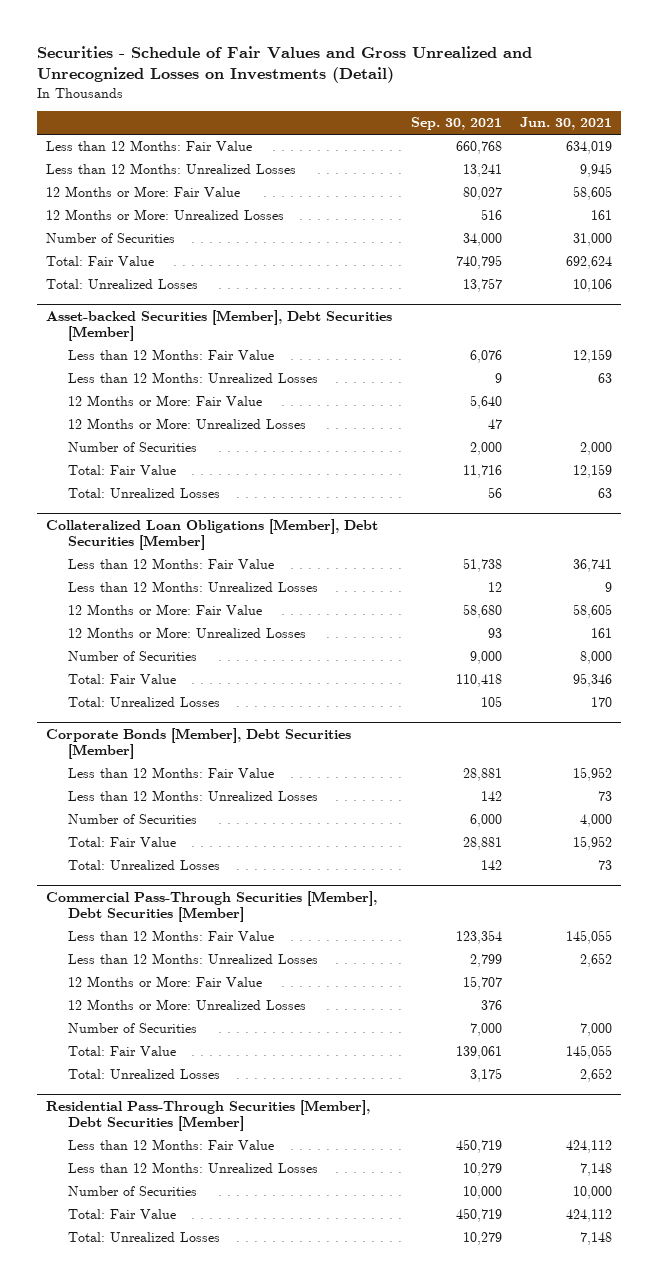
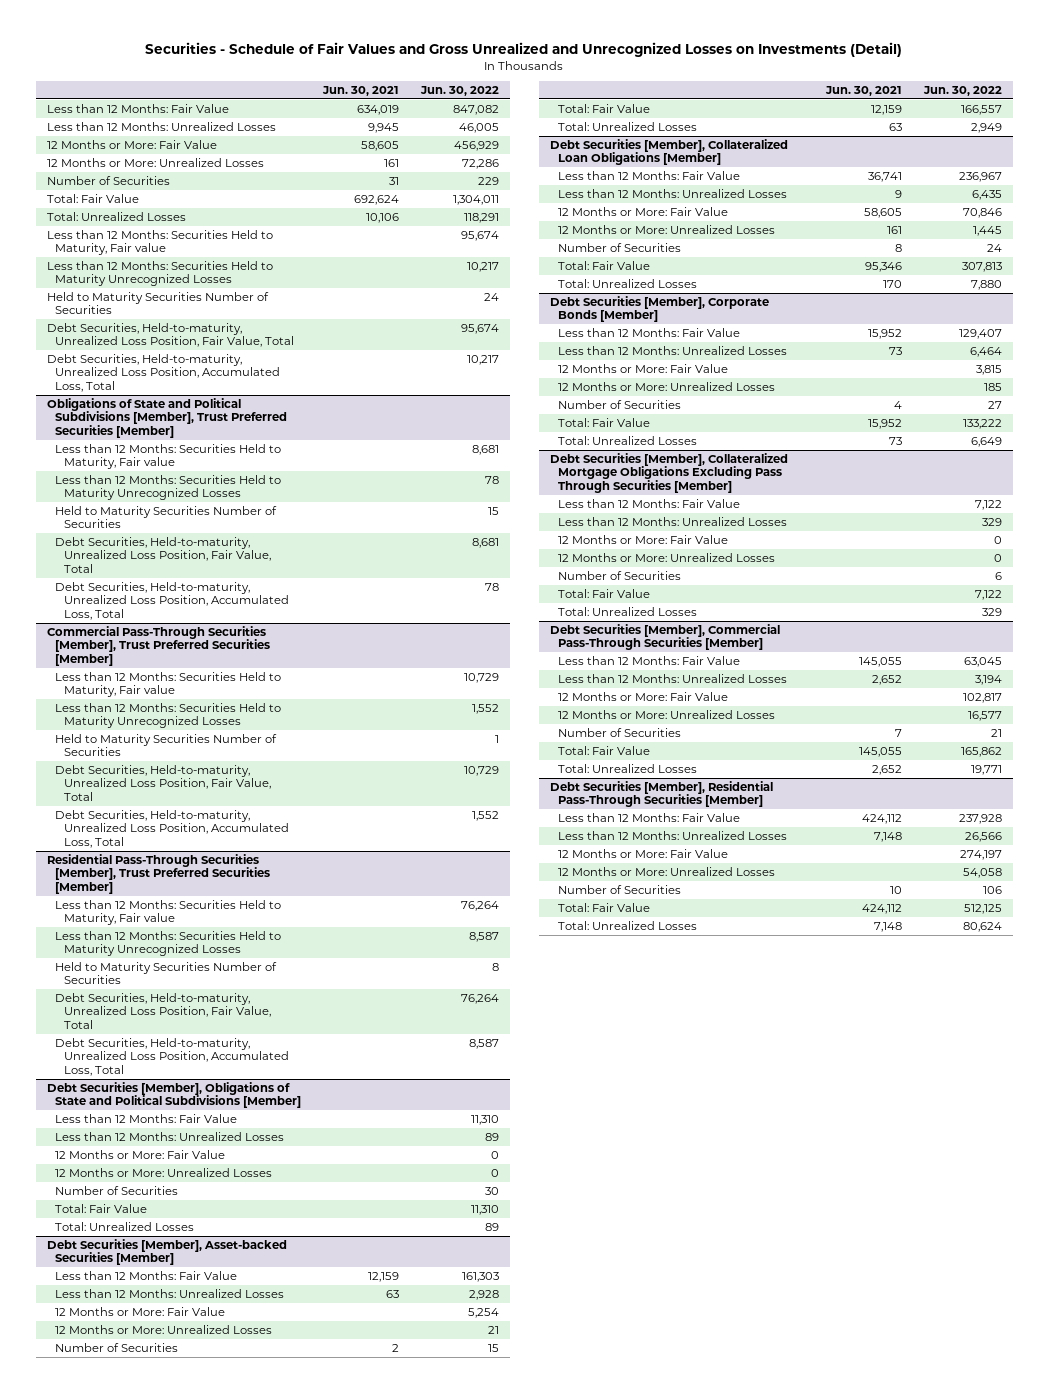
- | Sep. 30, 2021 | Jun. 30, 2021
+ | Jun. 30, 2021 | Jun. 30, 2022
- Number of Securities | 34,000 | 31,000
+ Number of Securities | 31 | 229
- Asset-backed Securities [Member], Debt Securities [Member]
+ Less than 12 Months: Securities Held to Maturity, Fair value | | 95,674
+ Less than 12 Months: Securities Held to Maturity Unrecognized Losses | | 10,217
+ Held to Maturity Securities Number of Securities | | 24
+ Debt Securities, Held-to-maturity, Unrealized Loss Position, Fair Value, Total | | 95,674
+ Debt Securities, Held-to-maturity, Unrealized Loss Position, Accumulated Loss, Total | | 10,217
+ Obligations of State and Political Subdivisions [Member], Trust Preferred Securities [Member]
+ Less than 12 Months: Securities Held to Maturity, Fair value | | 8,681
+ Less than 12 Months: Securities Held to Maturity Unrecognized Losses | | 78
+ Held to Maturity Securities Number of Securities | | 15
+ Debt Securities, Held-to-maturity, Unrealized Loss Position, Fair Value, Total | | 8,681
+ Debt Securities, Held-to-maturity, Unrealized Loss Position, Accumulated Loss, Total | | 78
+ Commercial Pass-Through Securities [Member], Trust Preferred Securities [Member]
+ Less than 12 Months: Securities Held to Maturity, Fair value | | 10,729
+ Less than 12 Months: Securities Held to Maturity Unrecognized Losses | | 1,552
+ Held to Maturity Securities Number of Securities | | 1
+ Debt Securities, Held-to-maturity, Unrealized Loss Position, Fair Value, Total | | 10,729
+ Debt Securities, Held-to-maturity, Unrealized Loss Position, Accumulated Loss, Total | | 1,552
+ Residential Pass-Through Securities [Member], Trust Preferred Securities [Member]
+ Less than 12 Months: Securities Held to Maturity, Fair value | | 76,264
+ Less than 12 Months: Securities Held to Maturity Unrecognized Losses | | 8,587
+ Held to Maturity Securities Number of Securities | | 8
+ Debt Securities, Held-to-maturity, Unrealized Loss Position, Fair Value, Total | | 76,264
+ Debt Securities, Held-to-maturity, Unrealized Loss Position, Accumulated Loss, Total | | 8,587
+ Debt Securities [Member], Obligations of State and Political Subdivisions [Member]
+ Less than 12 Months: Fair Value | | 11,310
+ Less than 12 Months: Unrealized Losses | | 89
+ 12 Months or More: Fair Value | | 0
+ 12 Months or More: Unrealized Losses | | 0
+ Number of Securities | | 30
+ Total: Fair Value | | 11,310
+ Total: Unrealized Losses | | 89
+ Debt Securities [Member], Asset-backed Securities [Member]
- Number of Securities | 2,000 | 2,000
+ Number of Securities | 2 | 15
- Collateralized Loan Obligations [Member], Debt Securities [Member]
+ Debt Securities [Member], Collateralized Loan Obligations [Member]
- Number of Securities | 9,000 | 8,000
+ Number of Securities | 8 | 24
- Corporate Bonds [Member], Debt Securities [Member]
+ Debt Securities [Member], Corporate Bonds [Member]
- Number of Securities | 6,000 | 4,000
+ 12 Months or More: Fair Value | | 3,815
+ 12 Months or More: Unrealized Losses | | 185
+ Number of Securities | 4 | 27
- Commercial Pass-Through Securities [Member], Debt Securities [Member]
+ Debt Securities [Member], Collateralized Mortgage Obligations Excluding Pass Through Securities [Member]
+ Less than 12 Months: Fair Value | | 7,122
+ Less than 12 Months: Unrealized Losses | | 329
+ 12 Months or More: Fair Value | | 0
+ 12 Months or More: Unrealized Losses | | 0
+ Number of Securities | | 6
+ Total: Fair Value | | 7,122
+ Total: Unrealized Losses | | 329
+ Debt Securities [Member], Commercial Pass-Through Securities [Member]
- Number of Securities | 7,000 | 7,000
+ Number of Securities | 7 | 21
- Residential Pass-Through Securities [Member], Debt Securities [Member]
+ Debt Securities [Member], Residential Pass-Through Securities [Member]
- Number of Securities | 10,000 | 10,000
+ 12 Months or More: Fair Value | | 274,197
+ 12 Months or More: Unrealized Losses | | 54,058
+ Number of Securities | 10 | 106

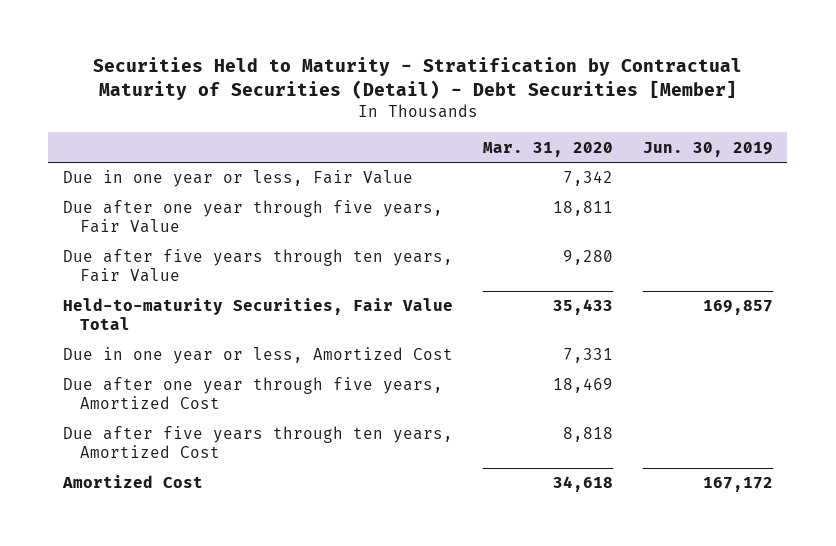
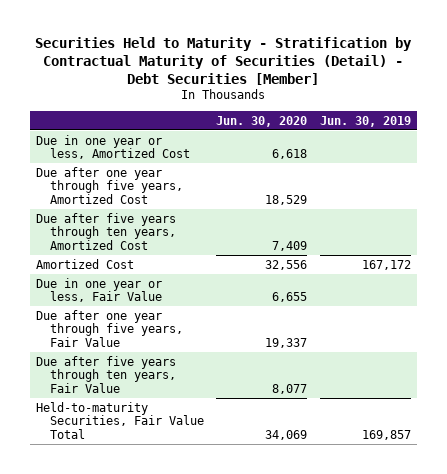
- | Mar. 31, 2020 | Jun. 30, 2019
+ | Jun. 30, 2020 | Jun. 30, 2019
moved down: Due in one year or less, Fair Value | 6,655 |
moved down: Due after one year through five years, Fair Value | 19,337 |
moved down: Due after five years through ten years, Fair Value | 8,077 |
moved down: Held-to-maturity Securities, Fair Value Total | 34,069 | 169,857

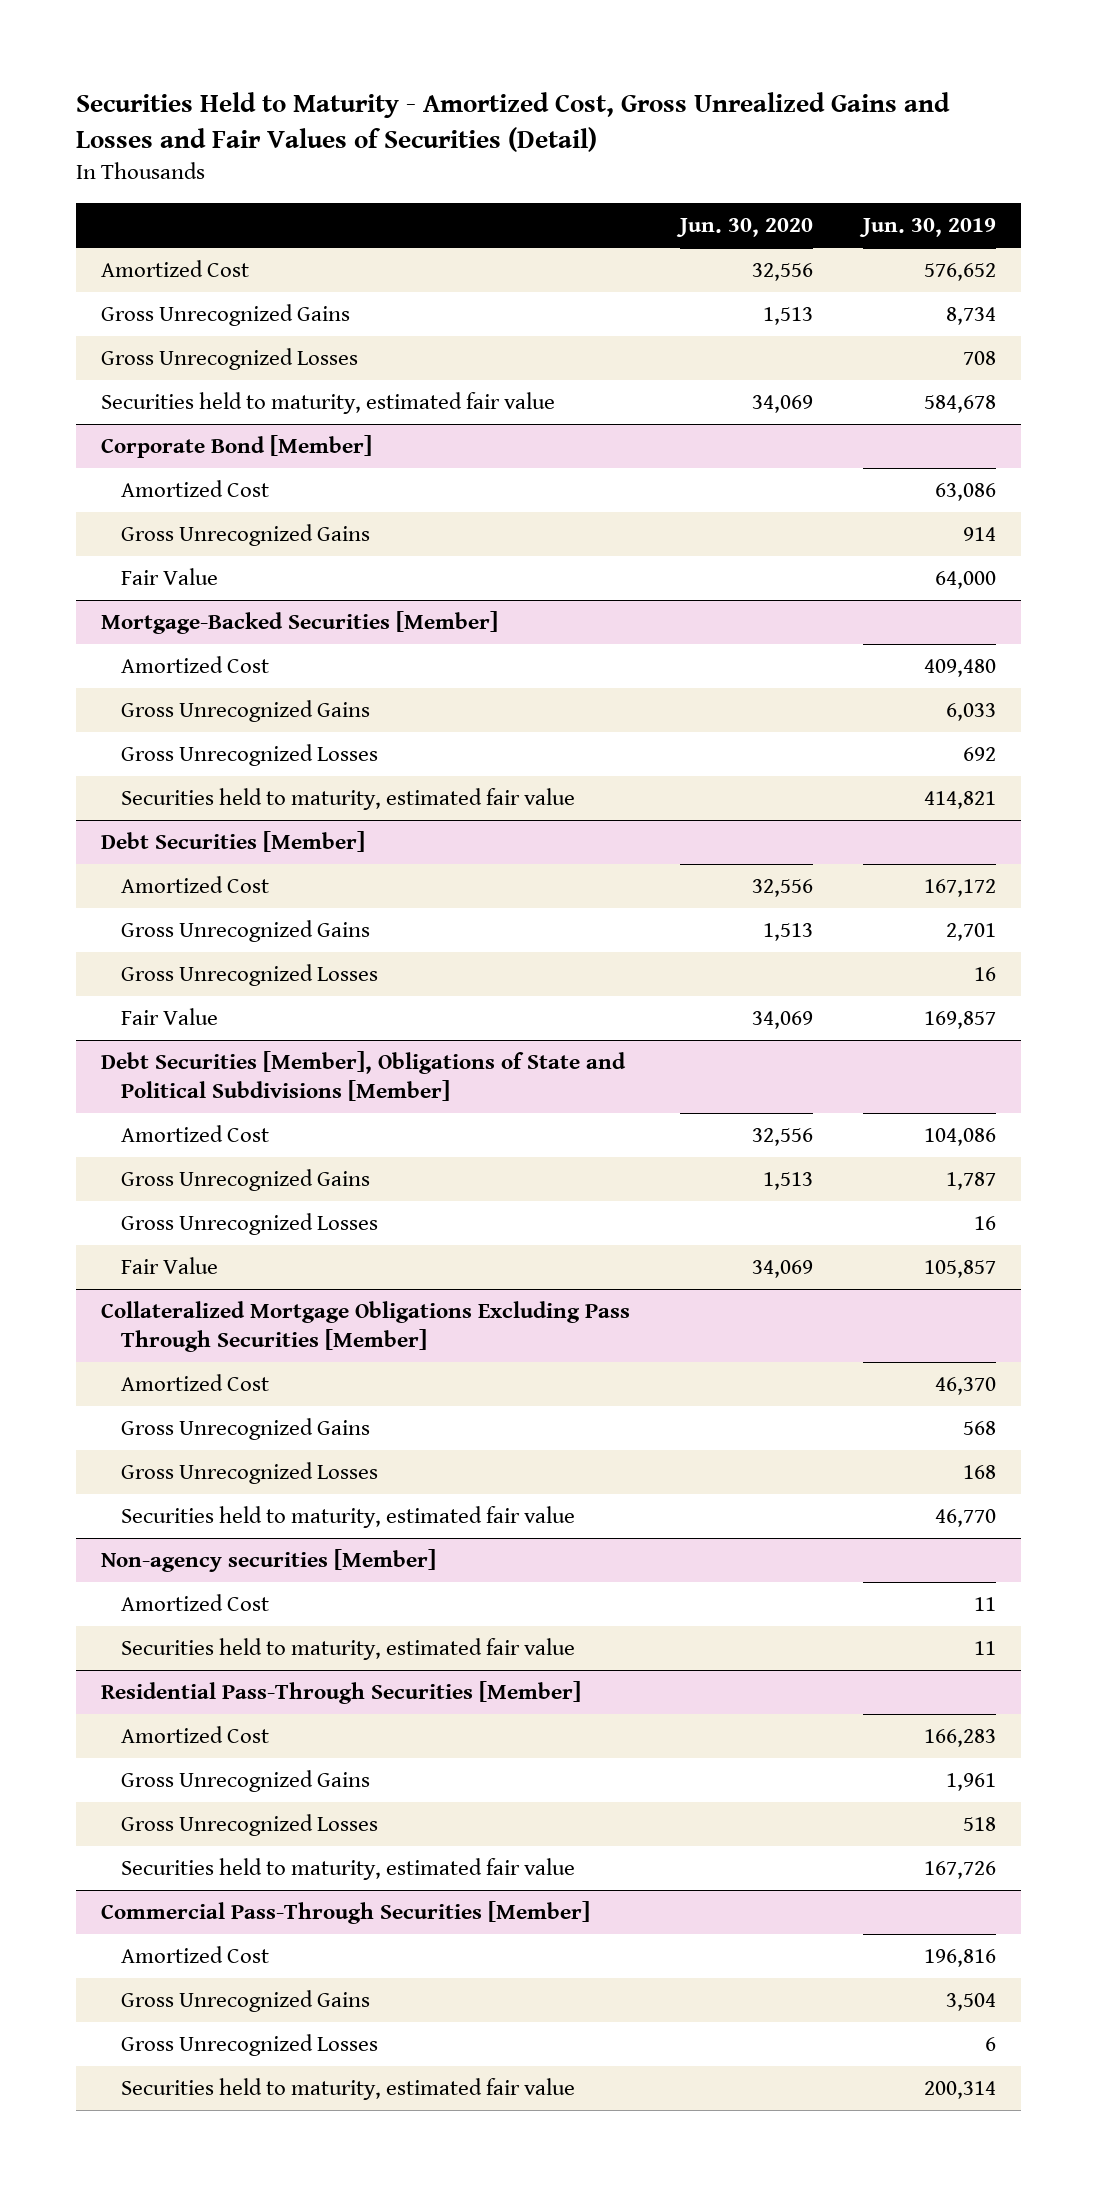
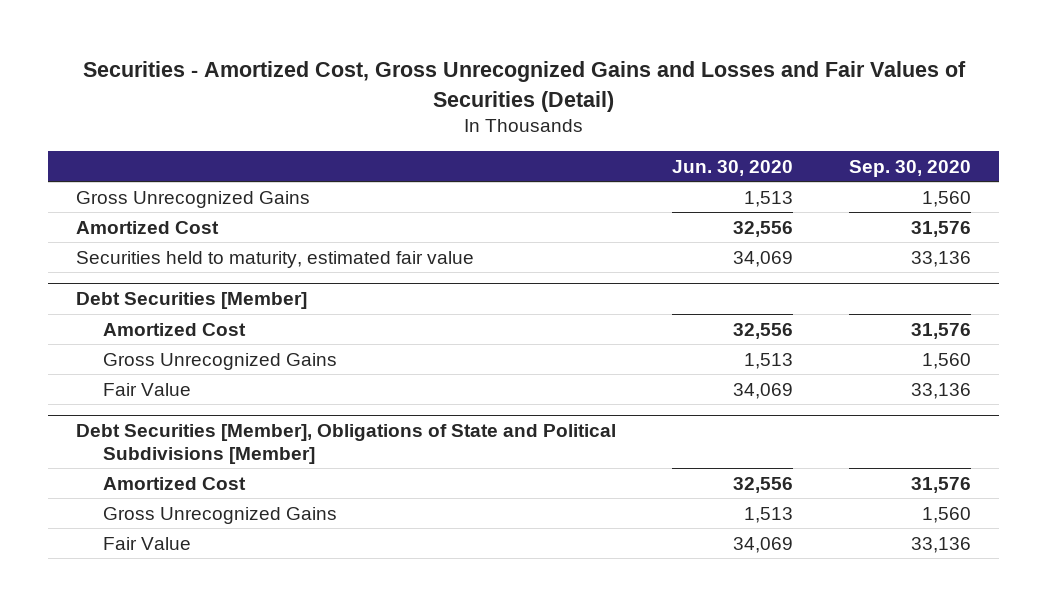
- Securities Held to Maturity - Amortized Cost, Gross Unrealized Gains and Losses and Fair Values of Securities (Detail)
+ Securities - Amortized Cost, Gross Unrecognized Gains and Losses and Fair Values of Securities (Detail)
- | Jun. 30, 2020 | Jun. 30, 2019
+ | Jun. 30, 2020 | Sep. 30, 2020
- Gross Unrecognized Losses | | 708
moved down: Amortized Cost | 32,556 | 31,576
- Corporate Bond [Member]
- Amortized Cost | | 63,086
- Gross Unrecognized Gains | | 914
- Fair Value | | 64,000
- Mortgage-Backed Securities [Member]
- Amortized Cost | | 409,480
- Gross Unrecognized Gains | | 6,033
- Gross Unrecognized Losses | | 692
- Securities held to maturity, estimated fair value | | 414,821
@ Debt Securities [Member]
- Gross Unrecognized Losses | | 16
@ Debt Securities [Member], Obligations of State and Political Subdivisions [Member]
- Gross Unrecognized Losses | | 16
- Collateralized Mortgage Obligations Excluding Pass Through Securities [Member]
- Amortized Cost | | 46,370
- Gross Unrecognized Gains | | 568
- Gross Unrecognized Losses | | 168
- Securities held to maturity, estimated fair value | | 46,770
- Non-agency securities [Member]
- Amortized Cost | | 11
- Securities held to maturity, estimated fair value | | 11
- Residential Pass-Through Securities [Member]
- Amortized Cost | | 166,283
- Gross Unrecognized Gains | | 1,961
- Gross Unrecognized Losses | | 518
- Securities held to maturity, estimated fair value | | 167,726
- Commercial Pass-Through Securities [Member]
- Amortized Cost | | 196,816
- Gross Unrecognized Gains | | 3,504
- Gross Unrecognized Losses | | 6
- Securities held to maturity, estimated fair value | | 200,314

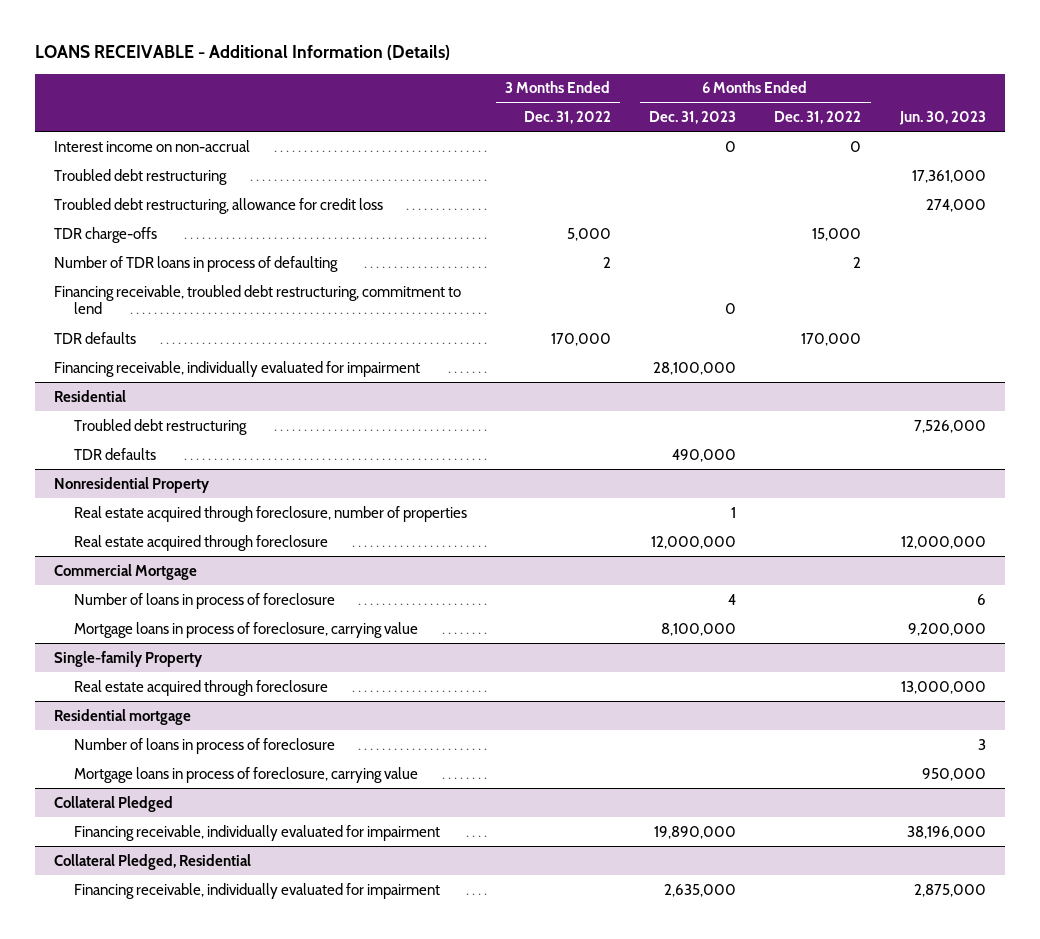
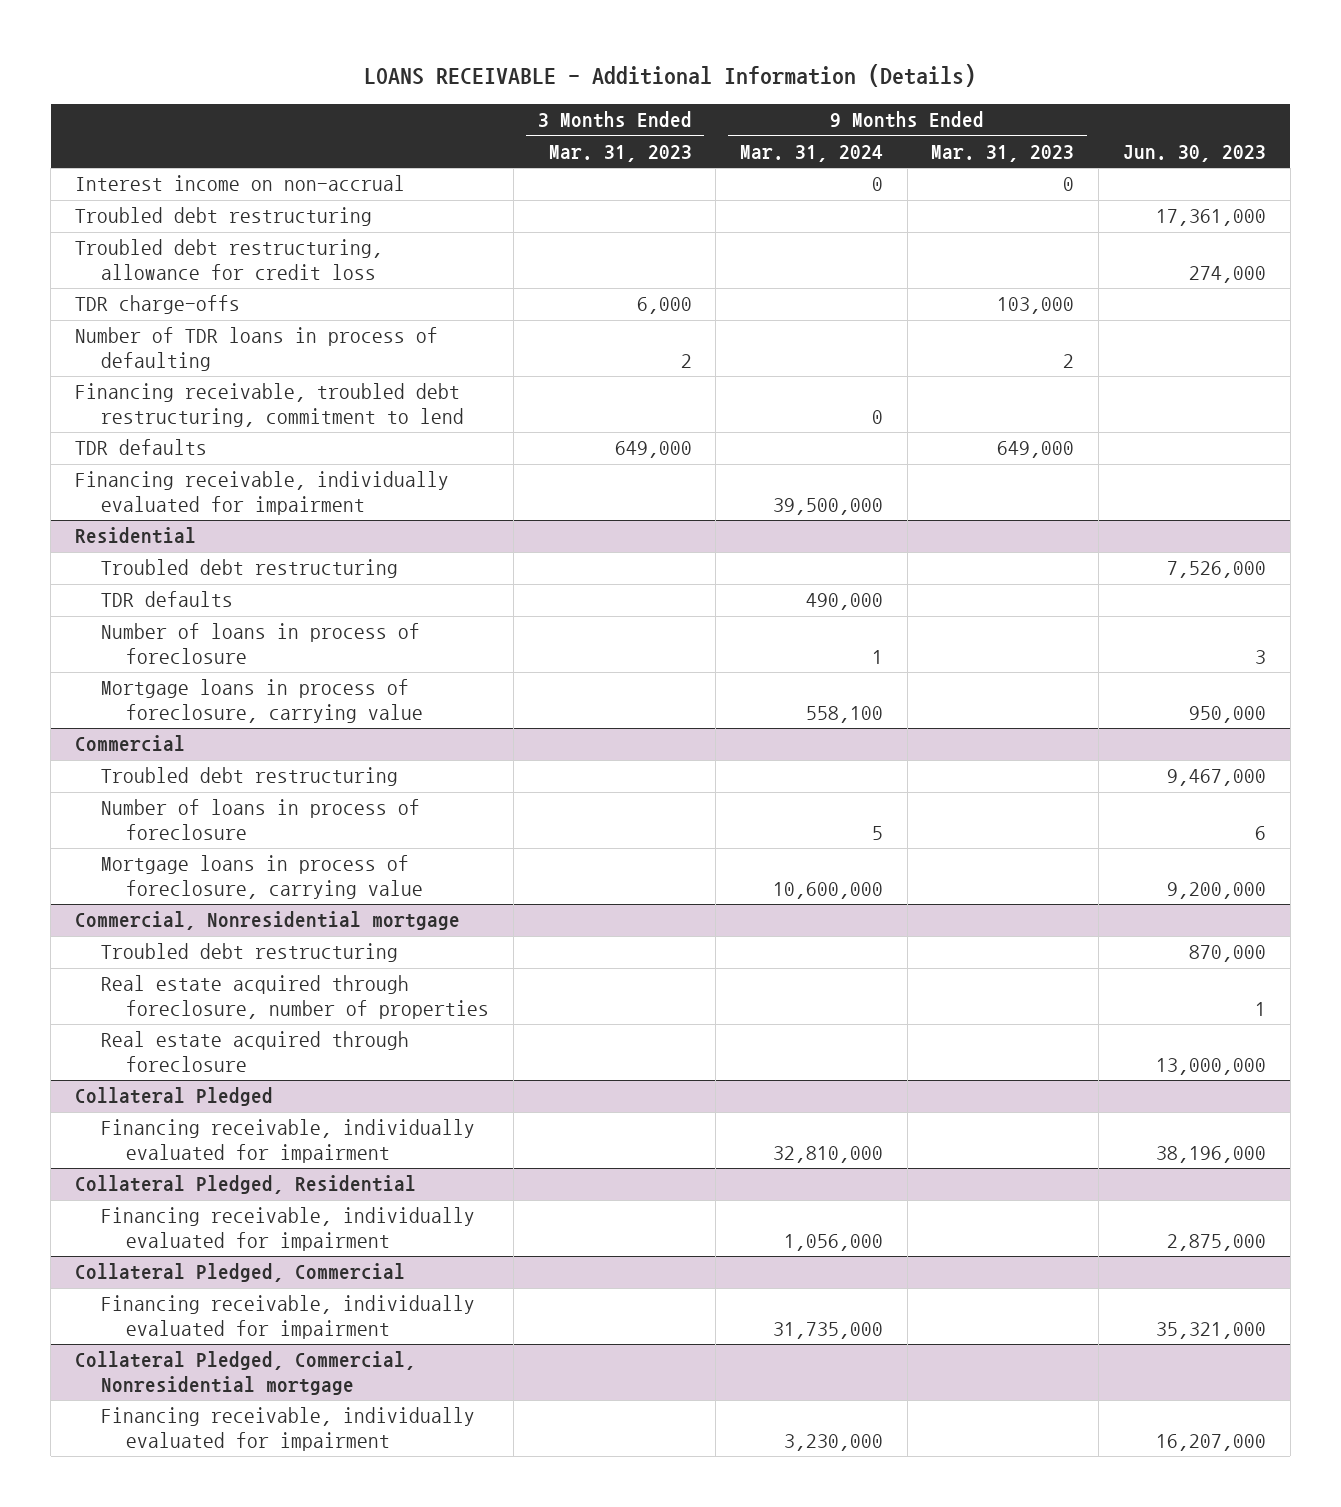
- | 3 Months Ended Dec. 31, 2022 | 6 Months Ended Dec. 31, 2023 | 6 Months Ended Dec. 31, 2022 | Jun. 30, 2023
+ | 3 Months Ended Mar. 31, 2023 | 9 Months Ended Mar. 31, 2024 | 9 Months Ended Mar. 31, 2023 | Jun. 30, 2023
- Nonresidential Property
- Real estate acquired through foreclosure, number of properties | | 1 | |
- Real estate acquired through foreclosure | | 12,000,000 | | 12,000,000
- Commercial Mortgage
- Number of loans in process of foreclosure | | 4 | | 6
- Mortgage loans in process of foreclosure, carrying value | | 8,100,000 | | 9,200,000
- Single-family Property
- Real estate acquired through foreclosure | | | | 13,000,000
- Residential mortgage
- Number of loans in process of foreclosure | | | | 3
- Mortgage loans in process of foreclosure, carrying value | | | | 950,000
@ Residential
+ Number of loans in process of foreclosure | | 1 | | 3
+ Mortgage loans in process of foreclosure, carrying value | | 558,100 | | 950,000
+ Commercial
+ Troubled debt restructuring | | | | 9,467,000
+ Number of loans in process of foreclosure | | 5 | | 6
+ Mortgage loans in process of foreclosure, carrying value | | 10,600,000 | | 9,200,000
+ Commercial, Nonresidential mortgage
+ Troubled debt restructuring | | | | 870,000
+ Real estate acquired through foreclosure, number of properties | | | | 1
+ Real estate acquired through foreclosure | | | | 13,000,000
+ Collateral Pledged, Commercial
+ Financing receivable, individually evaluated for impairment | | 31,735,000 | | 35,321,000
+ Collateral Pledged, Commercial, Nonresidential mortgage
+ Financing receivable, individually evaluated for impairment | | 3,230,000 | | 16,207,000

